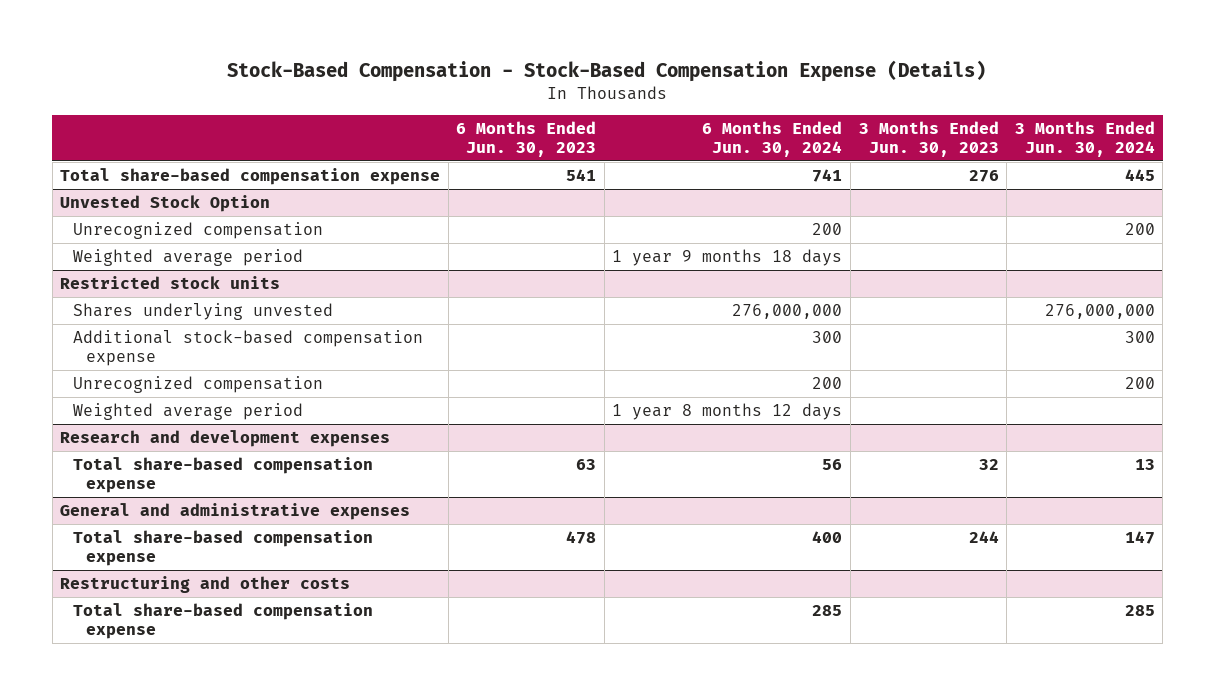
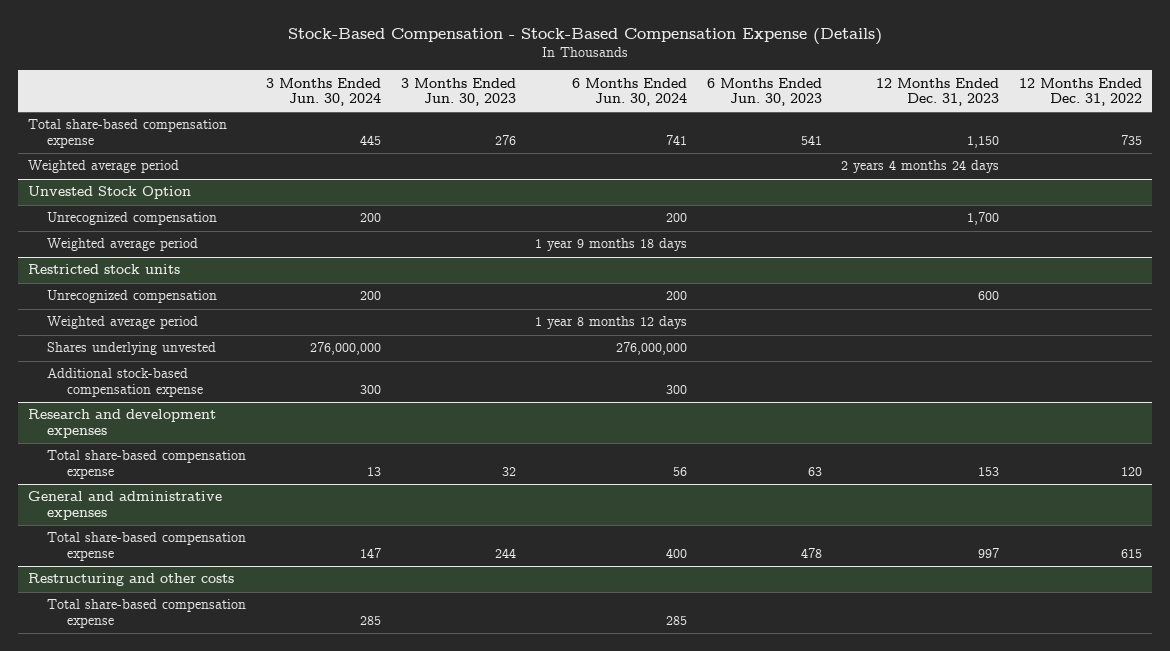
- | 6 Months Ended Jun. 30, 2023 | 6 Months Ended Jun. 30, 2024 | 3 Months Ended Jun. 30, 2023 | 3 Months Ended Jun. 30, 2024
+ | 3 Months Ended Jun. 30, 2024 | 3 Months Ended Jun. 30, 2023 | 6 Months Ended Jun. 30, 2024 | 6 Months Ended Jun. 30, 2023 | 12 Months Ended Dec. 31, 2023 | 12 Months Ended Dec. 31, 2022
+ Weighted average period | | | | | 2 years 4 months 24 days |
@ Restricted stock units
moved down: Shares underlying unvested | 276,000,000 | | 276,000,000 | | |
moved down: Additional stock-based compensation expense | 300 | | 300 | | |

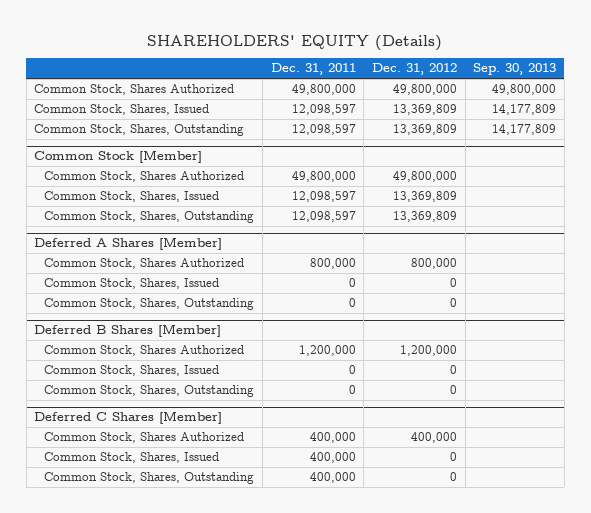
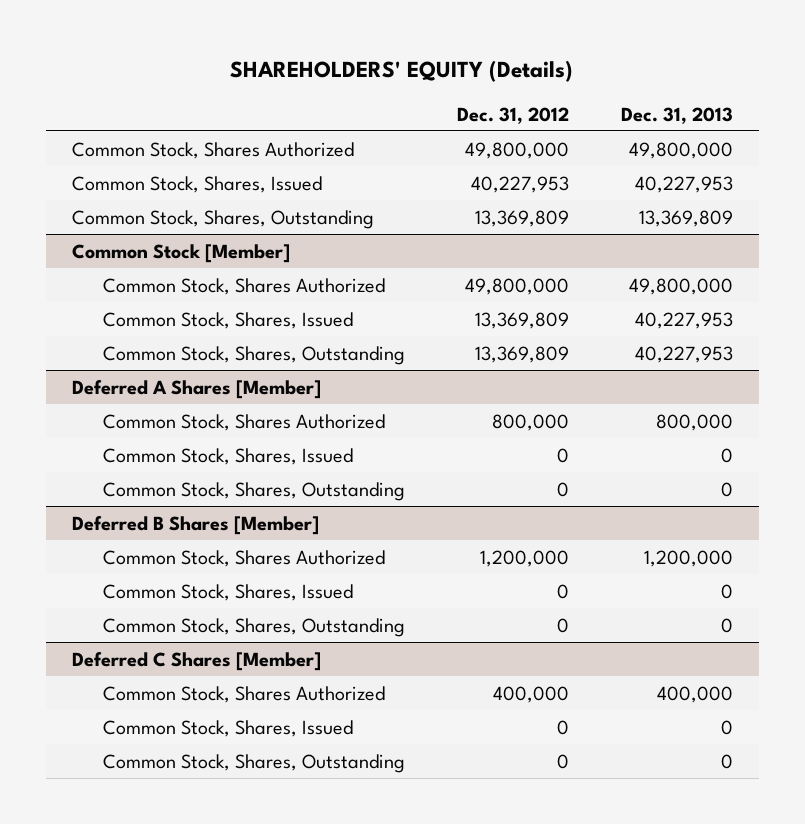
- | Dec. 31, 2011 | Dec. 31, 2012 | Sep. 30, 2013
+ | Dec. 31, 2012 | Dec. 31, 2013
- Common Stock, Shares, Issued | 12,098,597 | 13,369,809 | 14,177,809
+ Common Stock, Shares, Issued | 40,227,953 | 40,227,953

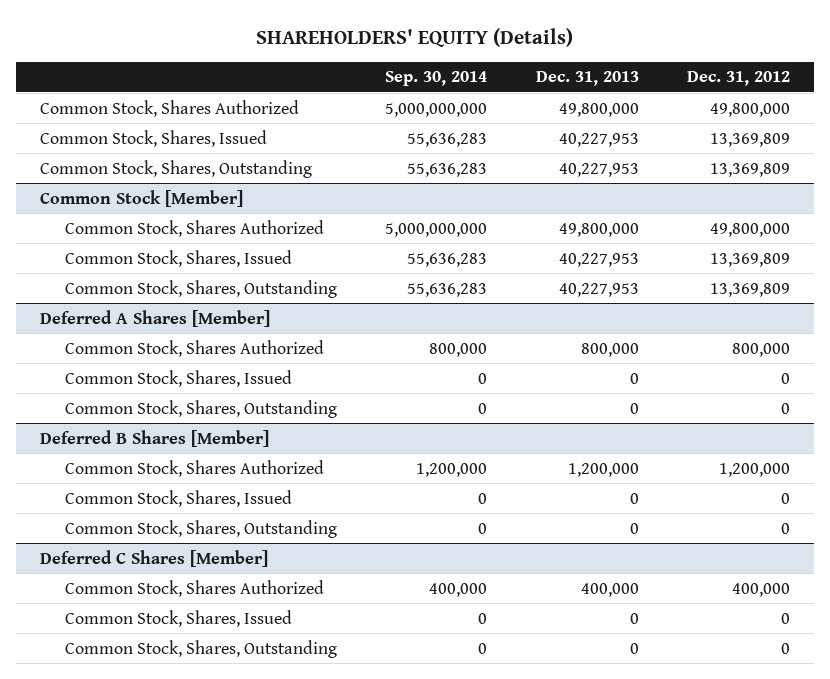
- | Dec. 31, 2012 | Dec. 31, 2013
+ | Sep. 30, 2014 | Dec. 31, 2013 | Dec. 31, 2012
- Common Stock, Shares, Issued | 40,227,953 | 40,227,953
- Common Stock, Shares, Outstanding | 13,369,809 | 13,369,809
+ Common Stock, Shares, Issued | 55,636,283 | 40,227,953 | 13,369,809
+ Common Stock, Shares, Outstanding | 55,636,283 | 40,227,953 | 13,369,809

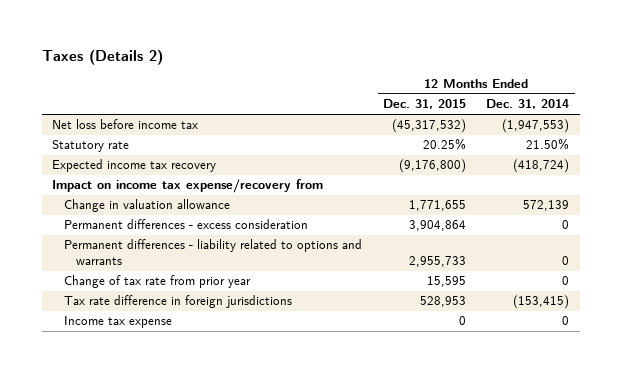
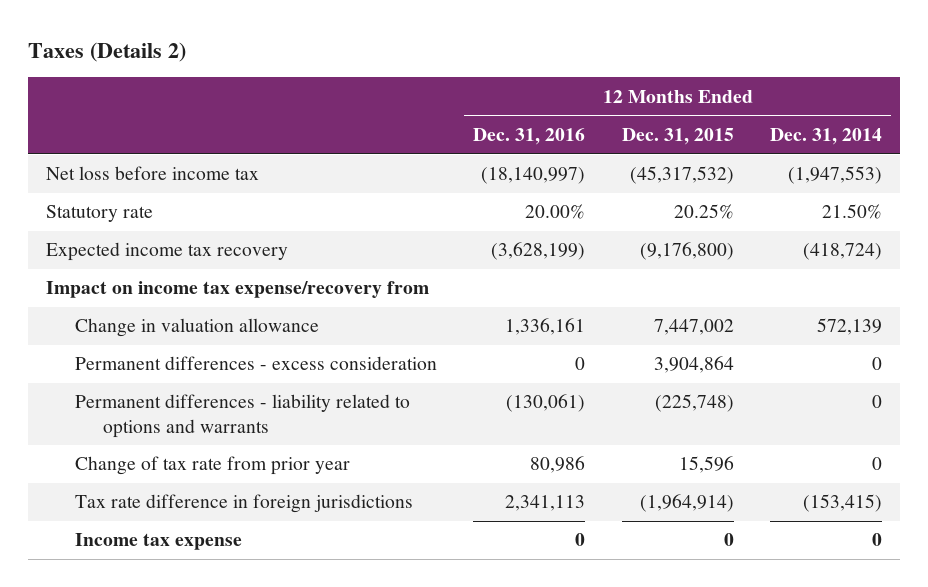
- | 12 Months Ended Dec. 31, 2015 | 12 Months Ended Dec. 31, 2014
+ | 12 Months Ended Dec. 31, 2016 | 12 Months Ended Dec. 31, 2015 | 12 Months Ended Dec. 31, 2014
- Change in valuation allowance | 1,771,655 | 572,139
+ Change in valuation allowance | 1,336,161 | 7,447,002 | 572,139
- Permanent differences - liability related to options and warrants | 2,955,733 | 0
- Change of tax rate from prior year | 15,595 | 0
- Tax rate difference in foreign jurisdictions | 528,953 | (153,415)
+ Permanent differences - liability related to options and warrants | (130,061) | (225,748) | 0
+ Change of tax rate from prior year | 80,986 | 15,596 | 0
+ Tax rate difference in foreign jurisdictions | 2,341,113 | (1,964,914) | (153,415)

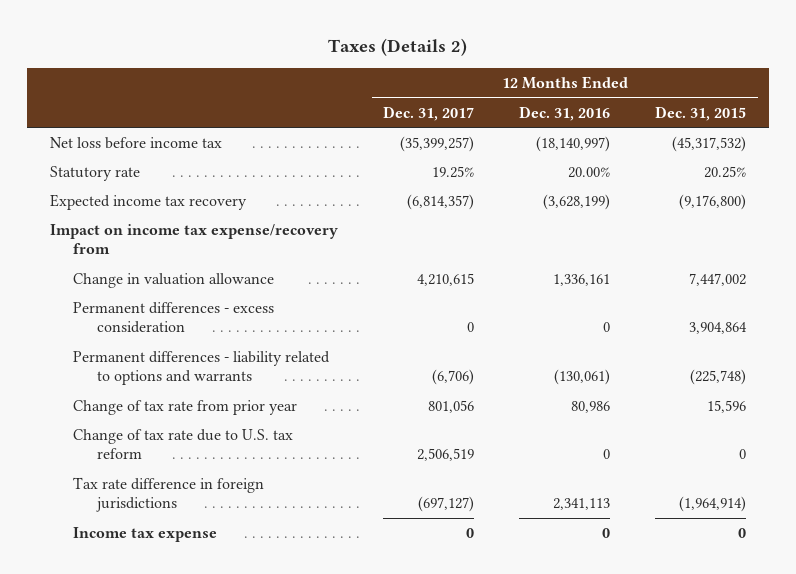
- | 12 Months Ended Dec. 31, 2016 | 12 Months Ended Dec. 31, 2015 | 12 Months Ended Dec. 31, 2014
+ | 12 Months Ended Dec. 31, 2017 | 12 Months Ended Dec. 31, 2016 | 12 Months Ended Dec. 31, 2015
+ Change of tax rate due to U.S. tax reform | 2,506,519 | 0 | 0

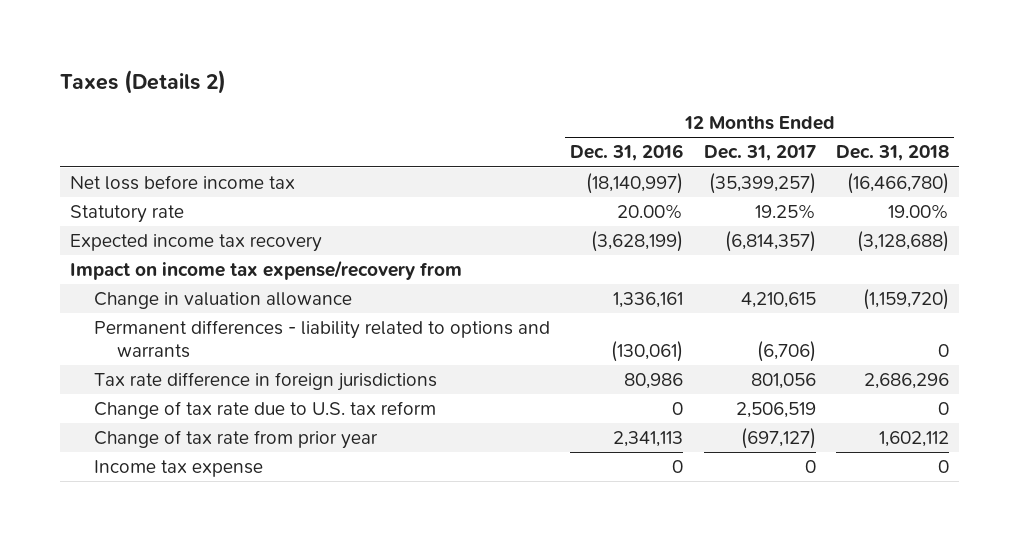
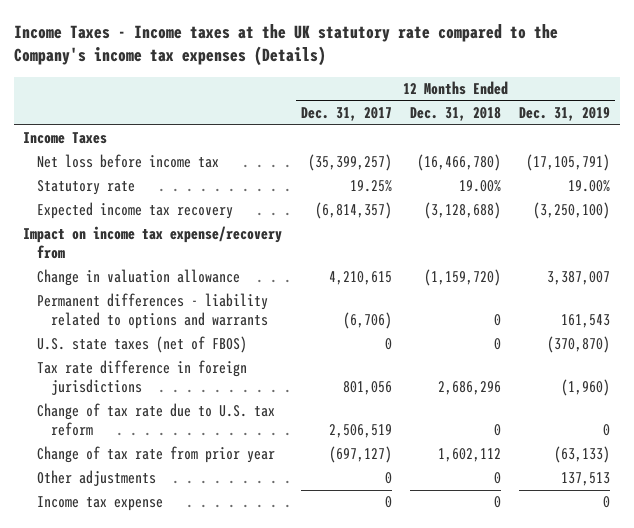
- Taxes (Details 2)
+ Income Taxes - Income taxes at the UK statutory rate compared to the Company's income tax expenses (Details)
- | 12 Months Ended Dec. 31, 2016 | 12 Months Ended Dec. 31, 2017 | 12 Months Ended Dec. 31, 2018
+ | 12 Months Ended Dec. 31, 2017 | 12 Months Ended Dec. 31, 2018 | 12 Months Ended Dec. 31, 2019
+ Income Taxes
+ U.S. state taxes (net of FBOS) | 0 | 0 | (370,870)
+ Other adjustments | 0 | 0 | 137,513

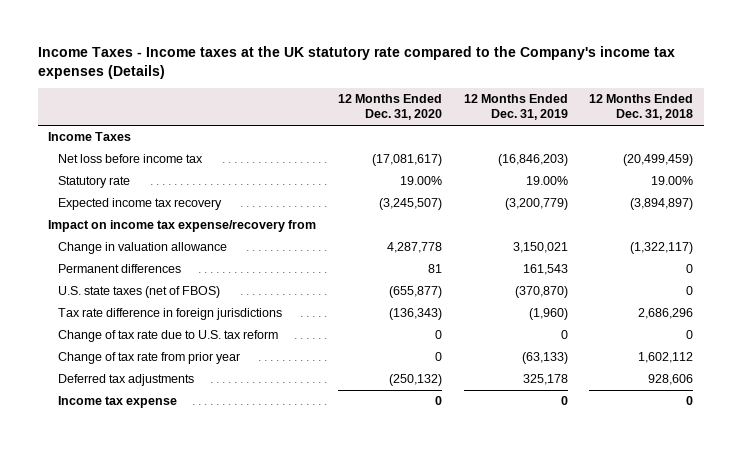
- | 12 Months Ended Dec. 31, 2017 | 12 Months Ended Dec. 31, 2018 | 12 Months Ended Dec. 31, 2019
+ | 12 Months Ended Dec. 31, 2020 | 12 Months Ended Dec. 31, 2019 | 12 Months Ended Dec. 31, 2018
- Net loss before income tax | (35,399,257) | (16,466,780) | (17,105,791)
+ Net loss before income tax | (17,081,617) | (16,846,203) | (20,499,459)
- Expected income tax recovery | (6,814,357) | (3,128,688) | (3,250,100)
+ Expected income tax recovery | (3,245,507) | (3,200,779) | (3,894,897)
- Change in valuation allowance | 4,210,615 | (1,159,720) | 3,387,007
- Permanent differences - liability related to options and warrants | (6,706) | 0 | 161,543
+ Change in valuation allowance | 4,287,778 | 3,150,021 | (1,322,117)
+ Permanent differences | 81 | 161,543 | 0
- Other adjustments | 0 | 0 | 137,513
+ Deferred tax adjustments | (250,132) | 325,178 | 928,606

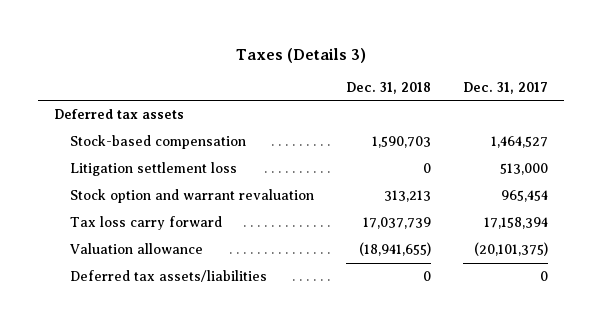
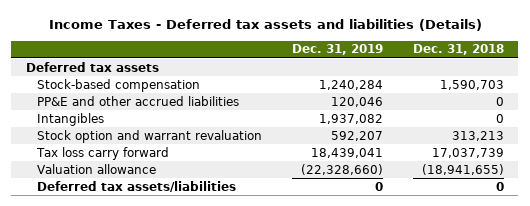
- Taxes (Details 3)
+ Income Taxes - Deferred tax assets and liabilities (Details)
- | Dec. 31, 2018 | Dec. 31, 2017
+ | Dec. 31, 2019 | Dec. 31, 2018
- Litigation settlement loss | 0 | 513,000
+ PP&E and other accrued liabilities | 120,046 | 0
+ Intangibles | 1,937,082 | 0

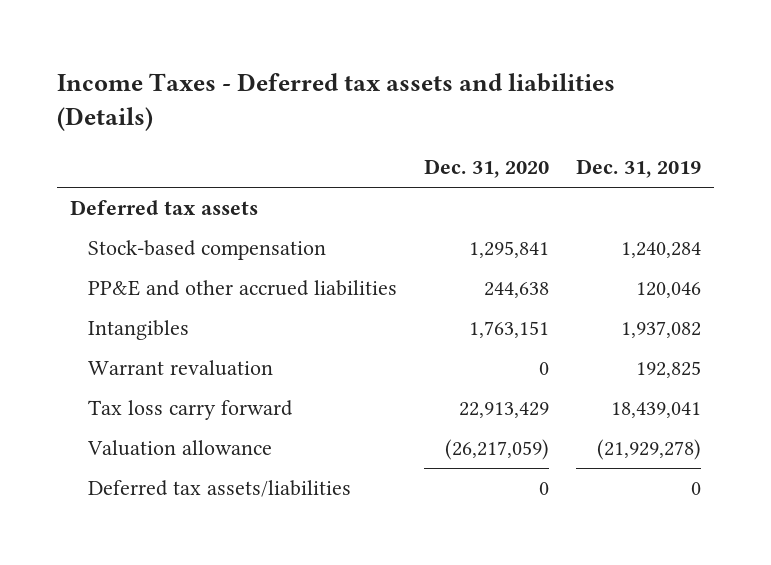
- | Dec. 31, 2019 | Dec. 31, 2018
+ | Dec. 31, 2020 | Dec. 31, 2019
- Stock option and warrant revaluation | 592,207 | 313,213
+ Warrant revaluation | 0 | 192,825
- Valuation allowance | (22,328,660) | (18,941,655)
+ Valuation allowance | (26,217,059) | (21,929,278)

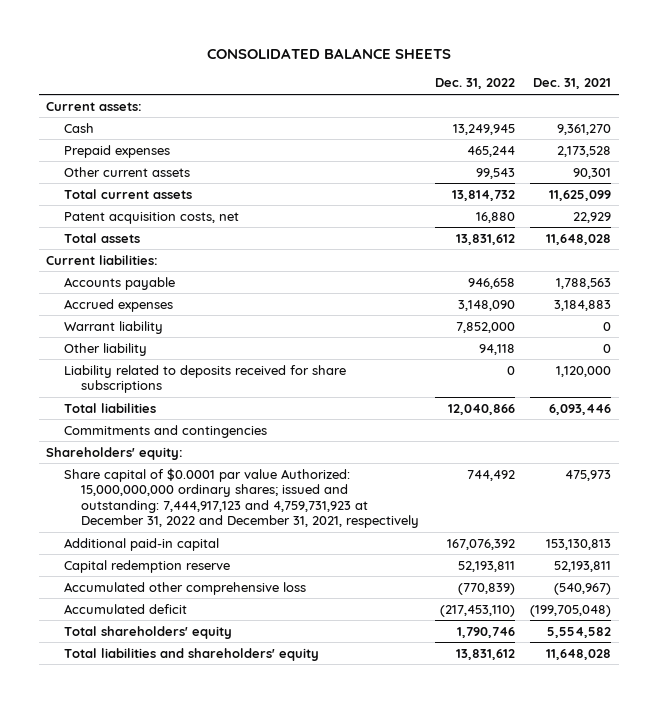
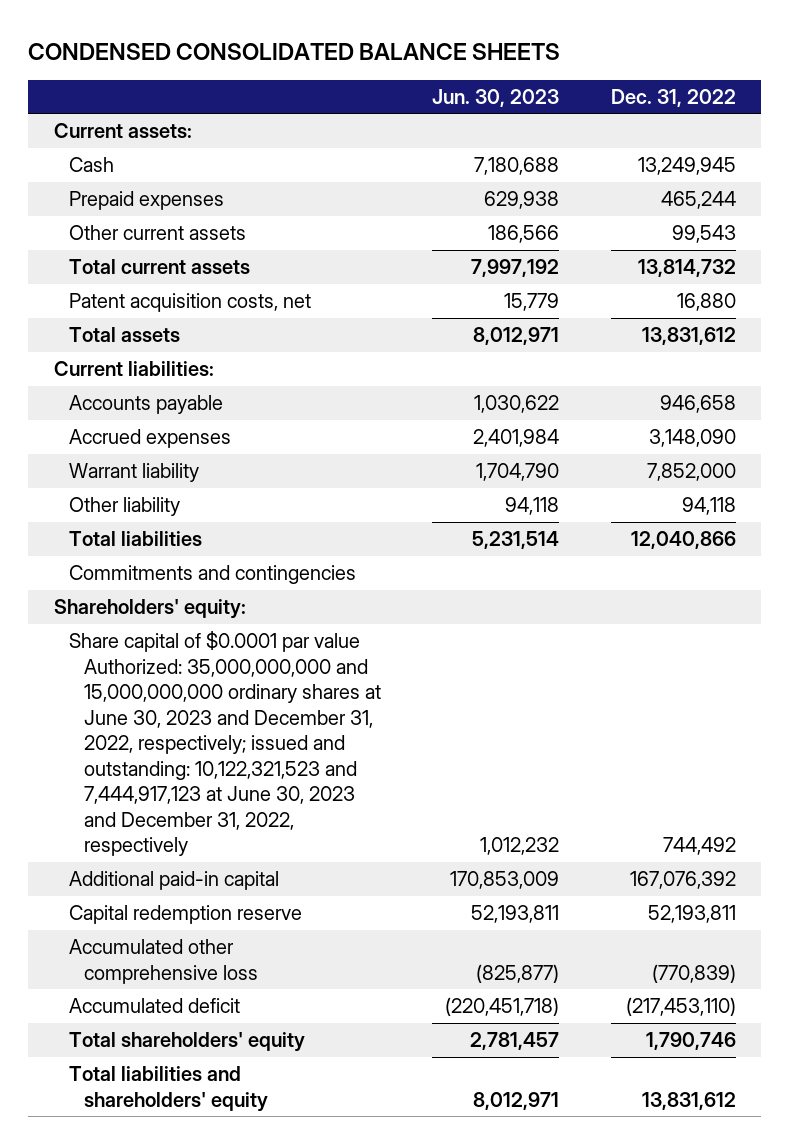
- CONSOLIDATED BALANCE SHEETS
+ CONDENSED CONSOLIDATED BALANCE SHEETS
- | Dec. 31, 2022 | Dec. 31, 2021
+ | Jun. 30, 2023 | Dec. 31, 2022
- Liability related to deposits received for share subscriptions | 0 | 1,120,000
- Share capital of $0.0001 par value Authorized: 15,000,000,000 ordinary shares; issued and outstanding: 7,444,917,123 and 4,759,731,923 at December 31, 2022 and December 31, 2021, respectively | 744,492 | 475,973
+ Share capital of $0.0001 par value Authorized: 35,000,000,000 and 15,000,000,000 ordinary shares at June 30, 2023 and December 31, 2022, respectively; issued and outstanding: 10,122,321,523 and 7,444,917,123 at June 30, 2023 and December 31, 2022, respectively | 1,012,232 | 744,492

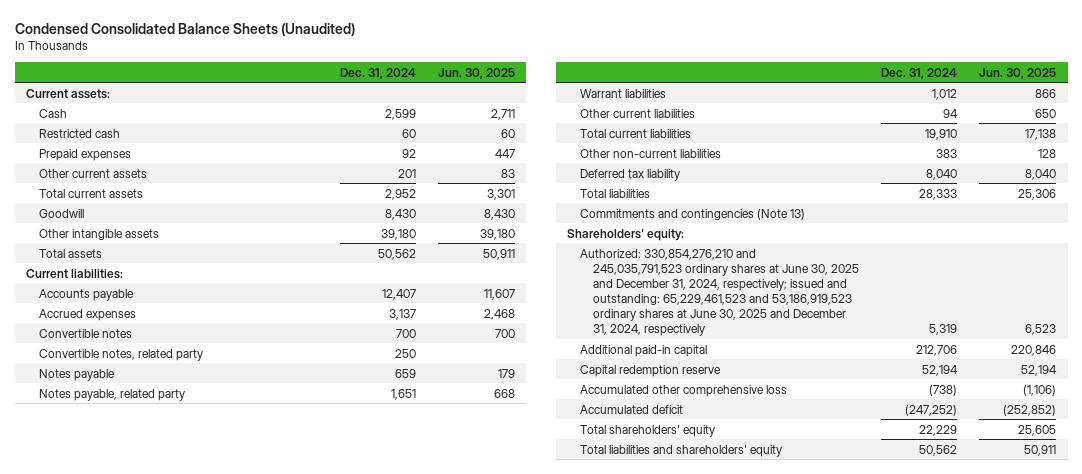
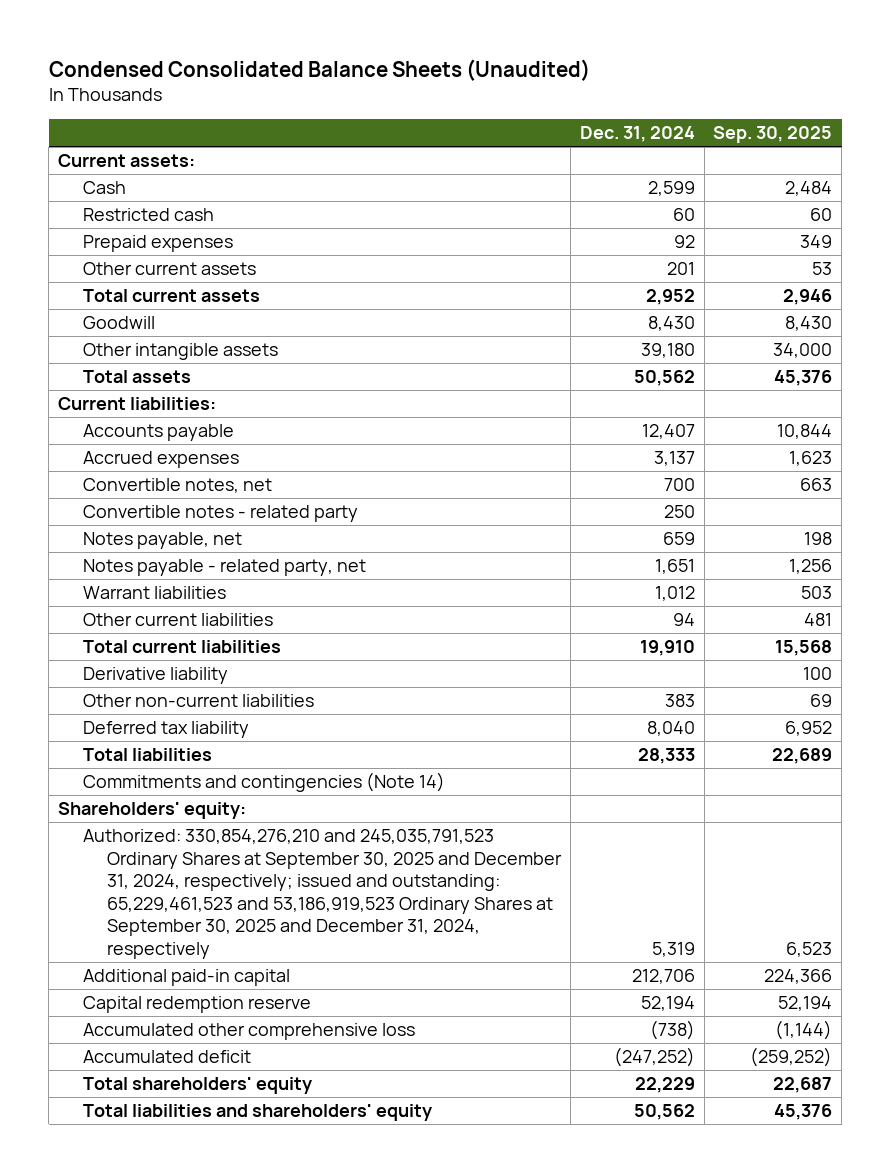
- | Dec. 31, 2024 | Jun. 30, 2025
+ | Dec. 31, 2024 | Sep. 30, 2025
- Convertible notes | 700 | 700
- Convertible notes, related party | 250 |
- Notes payable | 659 | 179
- Notes payable, related party | 1,651 | 668
+ Convertible notes, net | 700 | 663
+ Convertible notes - related party | 250 |
+ Notes payable, net | 659 | 198
+ Notes payable - related party, net | 1,651 | 1,256
+ Derivative liability | | 100
- Commitments and contingencies (Note 13)
+ Commitments and contingencies (Note 14)
- Authorized: 330,854,276,210 and 245,035,791,523 ordinary shares at June 30, 2025 and December 31, 2024, respectively; issued and outstanding: 65,229,461,523 and 53,186,919,523 ordinary shares at June 30, 2025 and December 31, 2024, respectively | 5,319 | 6,523
+ Authorized: 330,854,276,210 and 245,035,791,523 Ordinary Shares at September 30, 2025 and December 31, 2024, respectively; issued and outstanding: 65,229,461,523 and 53,186,919,523 Ordinary Shares at September 30, 2025 and December 31, 2024, respectively | 5,319 | 6,523

